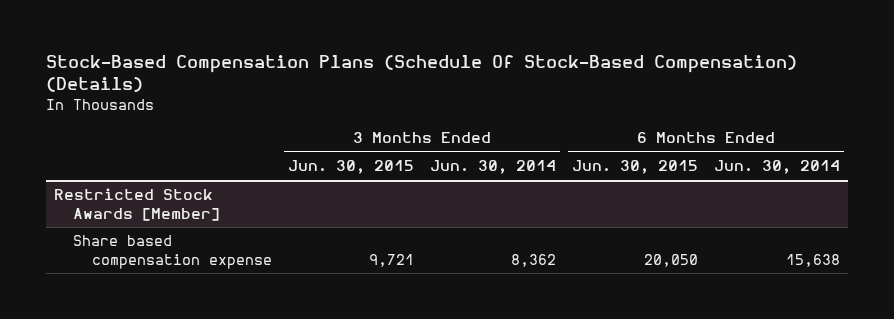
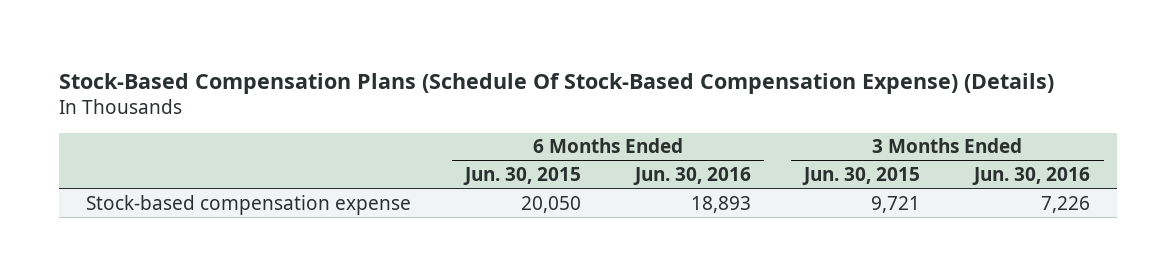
- Stock-Based Compensation Plans (Schedule Of Stock-Based Compensation) (Details)
+ Stock-Based Compensation Plans (Schedule Of Stock-Based Compensation Expense) (Details)
- | 3 Months Ended Jun. 30, 2015 | 3 Months Ended Jun. 30, 2014 | 6 Months Ended Jun. 30, 2015 | 6 Months Ended Jun. 30, 2014
+ | 6 Months Ended Jun. 30, 2015 | 6 Months Ended Jun. 30, 2016 | 3 Months Ended Jun. 30, 2015 | 3 Months Ended Jun. 30, 2016
- Restricted Stock Awards [Member]
- Share based compensation expense | 9,721 | 8,362 | 20,050 | 15,638
+ Stock-based compensation expense | 20,050 | 18,893 | 9,721 | 7,226

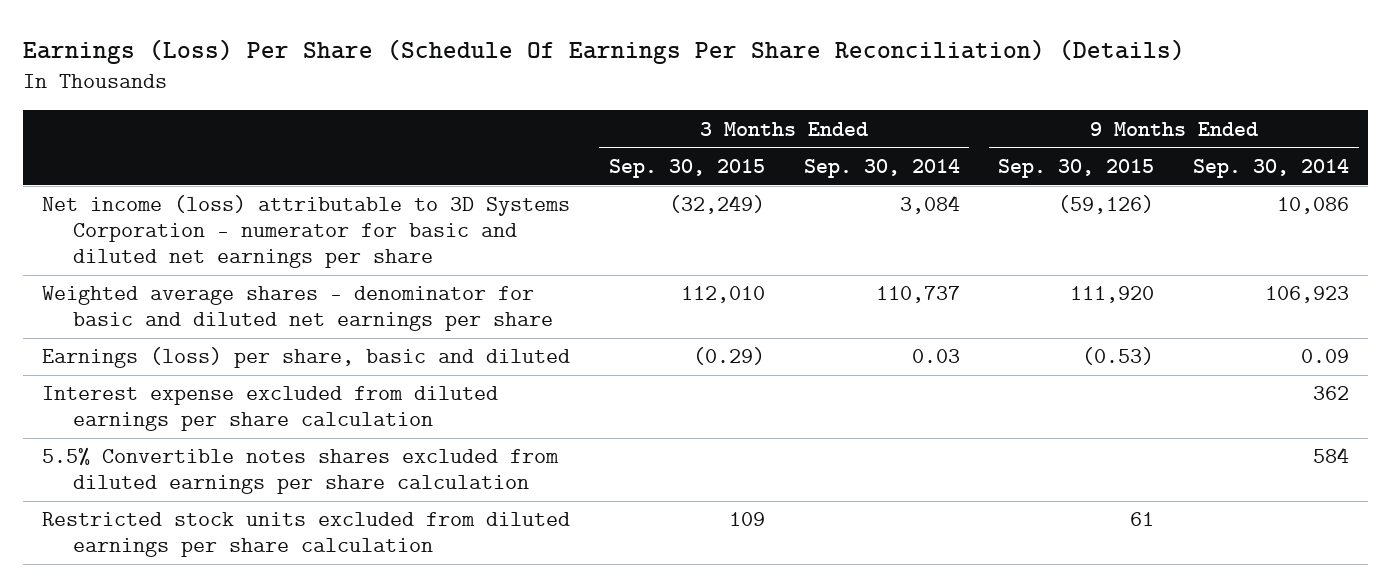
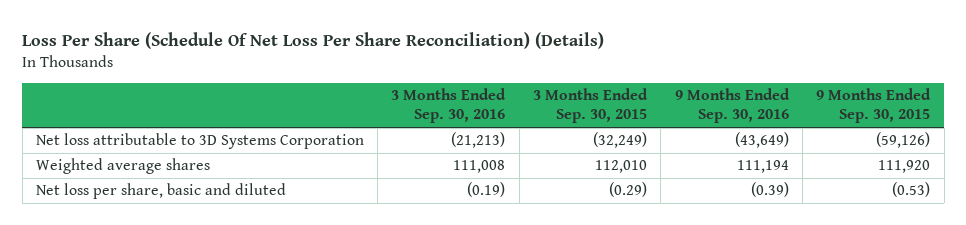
- Earnings (Loss) Per Share (Schedule Of Earnings Per Share Reconciliation) (Details)
+ Loss Per Share (Schedule Of Net Loss Per Share Reconciliation) (Details)
- | 3 Months Ended Sep. 30, 2015 | 3 Months Ended Sep. 30, 2014 | 9 Months Ended Sep. 30, 2015 | 9 Months Ended Sep. 30, 2014
+ | 3 Months Ended Sep. 30, 2016 | 3 Months Ended Sep. 30, 2015 | 9 Months Ended Sep. 30, 2016 | 9 Months Ended Sep. 30, 2015
- Net income (loss) attributable to 3D Systems Corporation - numerator for basic and diluted net earnings per share | (32,249) | 3,084 | (59,126) | 10,086
- Weighted average shares - denominator for basic and diluted net earnings per share | 112,010 | 110,737 | 111,920 | 106,923
- Earnings (loss) per share, basic and diluted | (0.29) | 0.03 | (0.53) | 0.09
- Interest expense excluded from diluted earnings per share calculation | | | | 362
- 5.5% Convertible notes shares excluded from diluted earnings per share calculation | | | | 584
- Restricted stock units excluded from diluted earnings per share calculation | 109 | | 61 |
+ Net loss attributable to 3D Systems Corporation | (21,213) | (32,249) | (43,649) | (59,126)
+ Weighted average shares | 111,008 | 112,010 | 111,194 | 111,920
+ Net loss per share, basic and diluted | (0.19) | (0.29) | (0.39) | (0.53)

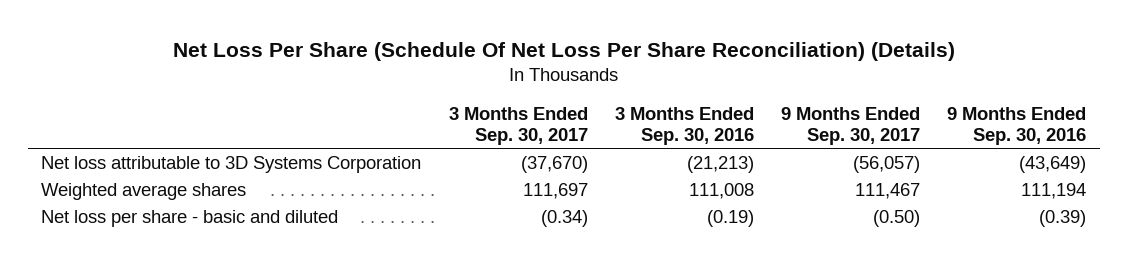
- Loss Per Share (Schedule Of Net Loss Per Share Reconciliation) (Details)
+ Net Loss Per Share (Schedule Of Net Loss Per Share Reconciliation) (Details)
- | 3 Months Ended Sep. 30, 2016 | 3 Months Ended Sep. 30, 2015 | 9 Months Ended Sep. 30, 2016 | 9 Months Ended Sep. 30, 2015
+ | 3 Months Ended Sep. 30, 2017 | 3 Months Ended Sep. 30, 2016 | 9 Months Ended Sep. 30, 2017 | 9 Months Ended Sep. 30, 2016
- Net loss per share, basic and diluted | (0.19) | (0.29) | (0.39) | (0.53)
+ Net loss per share - basic and diluted | (0.34) | (0.19) | (0.50) | (0.39)

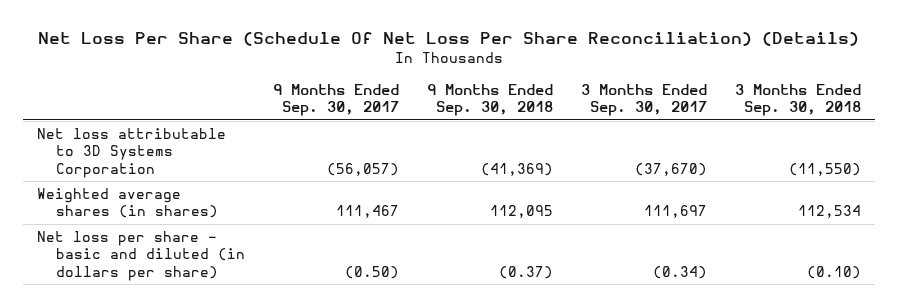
- | 3 Months Ended Sep. 30, 2017 | 3 Months Ended Sep. 30, 2016 | 9 Months Ended Sep. 30, 2017 | 9 Months Ended Sep. 30, 2016
+ | 9 Months Ended Sep. 30, 2017 | 9 Months Ended Sep. 30, 2018 | 3 Months Ended Sep. 30, 2017 | 3 Months Ended Sep. 30, 2018
- Weighted average shares | 111,697 | 111,008 | 111,467 | 111,194
- Net loss per share - basic and diluted | (0.34) | (0.19) | (0.50) | (0.39)
+ Weighted average shares (in shares) | 111,467 | 112,095 | 111,697 | 112,534
+ Net loss per share - basic and diluted (in dollars per share) | (0.50) | (0.37) | (0.34) | (0.10)

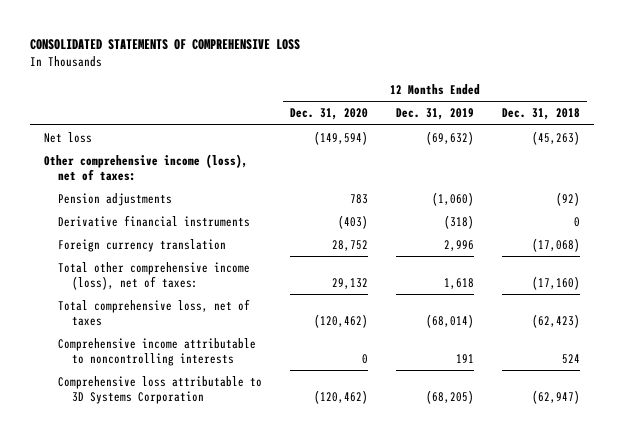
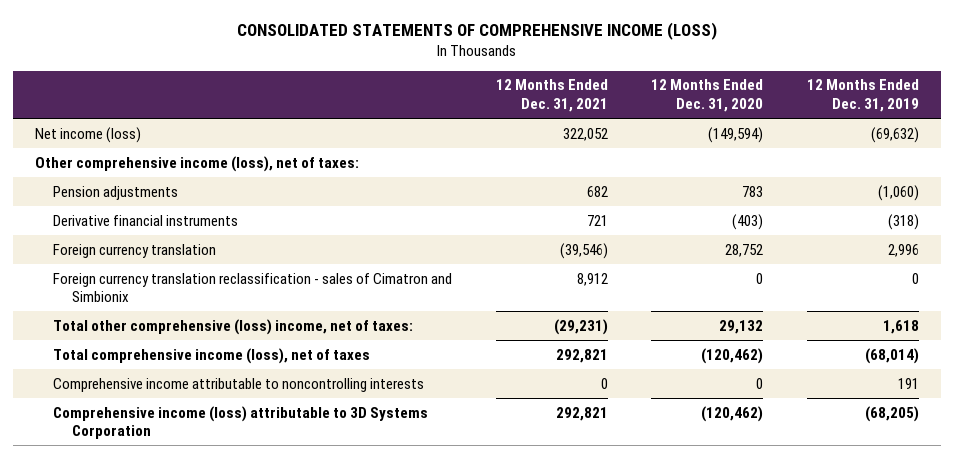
- CONSOLIDATED STATEMENTS OF COMPREHENSIVE LOSS
+ CONSOLIDATED STATEMENTS OF COMPREHENSIVE INCOME (LOSS)
- | 12 Months Ended Dec. 31, 2020 | 12 Months Ended Dec. 31, 2019 | 12 Months Ended Dec. 31, 2018
+ | 12 Months Ended Dec. 31, 2021 | 12 Months Ended Dec. 31, 2020 | 12 Months Ended Dec. 31, 2019
- Net loss | (149,594) | (69,632) | (45,263)
+ Net income (loss) | 322,052 | (149,594) | (69,632)
- Total other comprehensive income (loss), net of taxes: | 29,132 | 1,618 | (17,160)
- Total comprehensive loss, net of taxes | (120,462) | (68,014) | (62,423)
+ Foreign currency translation reclassification - sales of Cimatron and Simbionix | 8,912 | 0 | 0
+ Total other comprehensive (loss) income, net of taxes: | (29,231) | 29,132 | 1,618
+ Total comprehensive income (loss), net of taxes | 292,821 | (120,462) | (68,014)
- Comprehensive loss attributable to 3D Systems Corporation | (120,462) | (68,205) | (62,947)
+ Comprehensive income (loss) attributable to 3D Systems Corporation | 292,821 | (120,462) | (68,205)

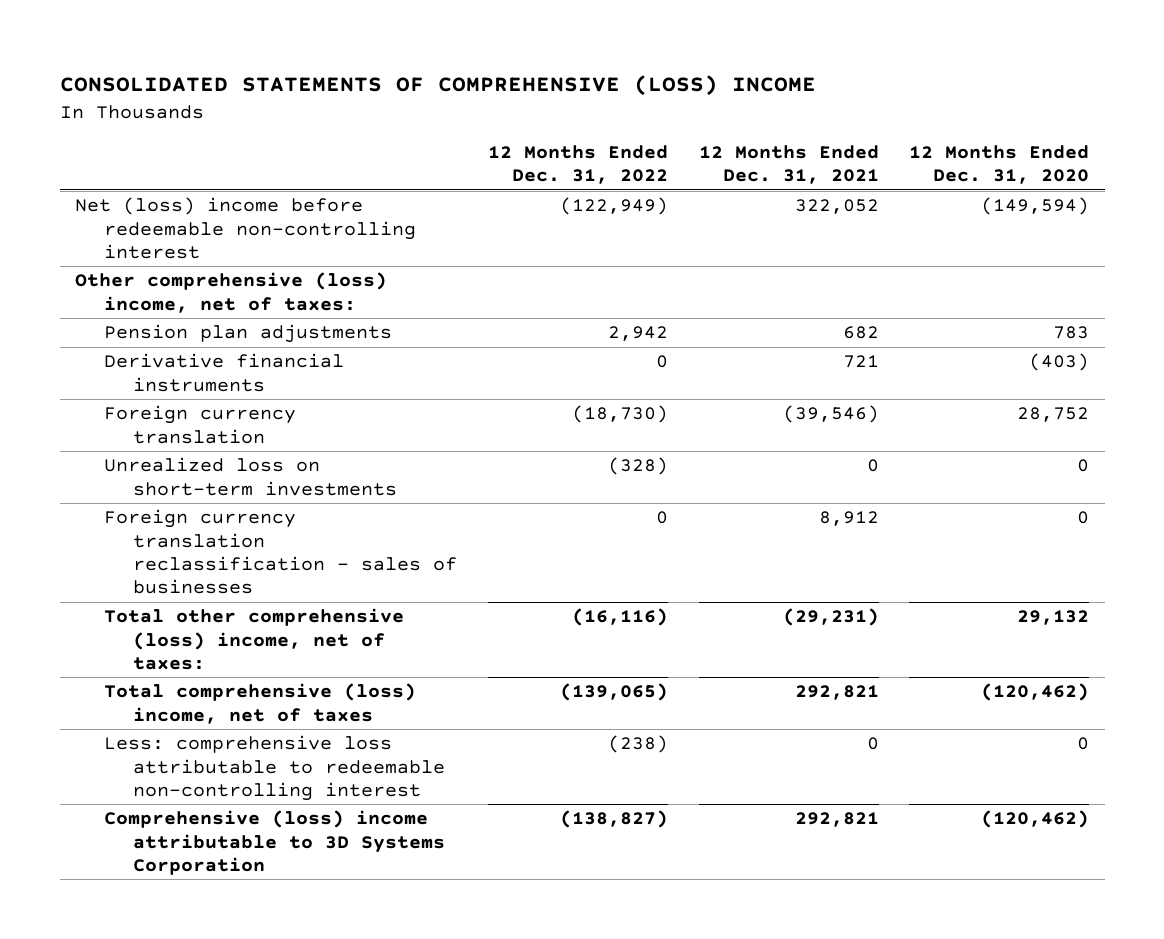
- CONSOLIDATED STATEMENTS OF COMPREHENSIVE INCOME (LOSS)
+ CONSOLIDATED STATEMENTS OF COMPREHENSIVE (LOSS) INCOME
- | 12 Months Ended Dec. 31, 2021 | 12 Months Ended Dec. 31, 2020 | 12 Months Ended Dec. 31, 2019
+ | 12 Months Ended Dec. 31, 2022 | 12 Months Ended Dec. 31, 2021 | 12 Months Ended Dec. 31, 2020
- Net income (loss) | 322,052 | (149,594) | (69,632)
- Other comprehensive income (loss), net of taxes:
- Pension adjustments | 682 | 783 | (1,060)
+ Net (loss) income before redeemable non-controlling interest | (122,949) | 322,052 | (149,594)
+ Other comprehensive (loss) income, net of taxes:
+ Pension plan adjustments | 2,942 | 682 | 783
- Foreign currency translation reclassification - sales of Cimatron and Simbionix | 8,912 | 0 | 0
+ Unrealized loss on short-term investments | (328) | 0 | 0
+ Foreign currency translation reclassification - sales of businesses | 0 | 8,912 | 0
- Total comprehensive income (loss), net of taxes | 292,821 | (120,462) | (68,014)
- Comprehensive income attributable to noncontrolling interests | 0 | 0 | 191
- Comprehensive income (loss) attributable to 3D Systems Corporation | 292,821 | (120,462) | (68,205)
+ Total comprehensive (loss) income, net of taxes | (139,065) | 292,821 | (120,462)
+ Less: comprehensive loss attributable to redeemable non-controlling interest | (238) | 0 | 0
+ Comprehensive (loss) income attributable to 3D Systems Corporation | (138,827) | 292,821 | (120,462)

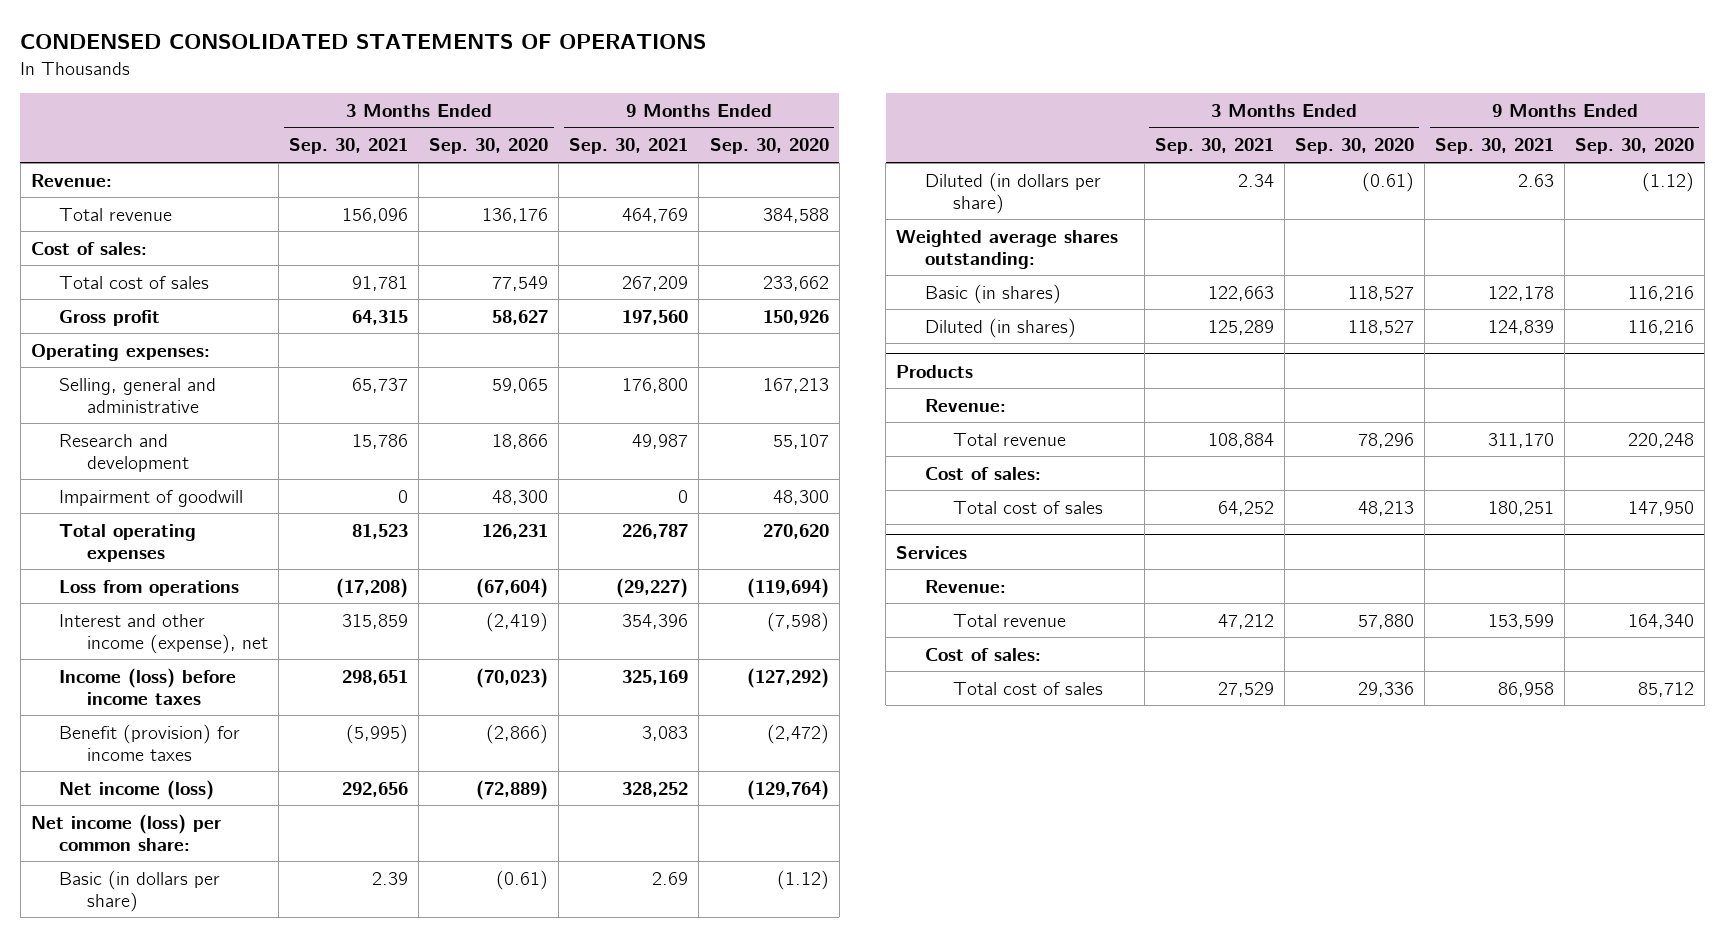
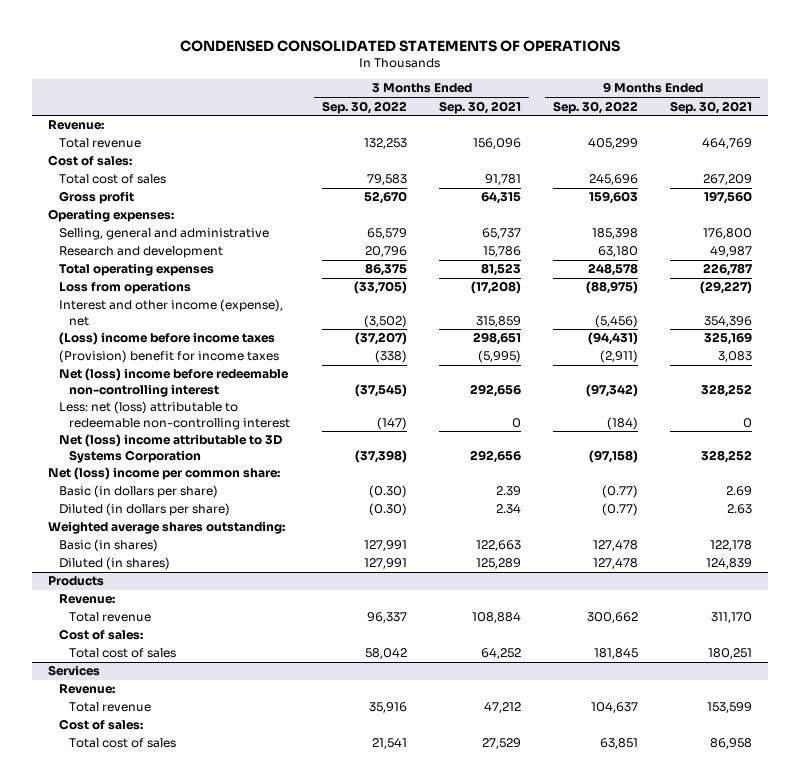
- | 3 Months Ended Sep. 30, 2021 | 3 Months Ended Sep. 30, 2020 | 9 Months Ended Sep. 30, 2021 | 9 Months Ended Sep. 30, 2020
+ | 3 Months Ended Sep. 30, 2022 | 3 Months Ended Sep. 30, 2021 | 9 Months Ended Sep. 30, 2022 | 9 Months Ended Sep. 30, 2021
- Impairment of goodwill | 0 | 48,300 | 0 | 48,300
- Income (loss) before income taxes | 298,651 | (70,023) | 325,169 | (127,292)
- Benefit (provision) for income taxes | (5,995) | (2,866) | 3,083 | (2,472)
- Net income (loss) | 292,656 | (72,889) | 328,252 | (129,764)
- Net income (loss) per common share:
+ (Loss) income before income taxes | (37,207) | 298,651 | (94,431) | 325,169
+ (Provision) benefit for income taxes | (338) | (5,995) | (2,911) | 3,083
+ Net (loss) income before redeemable non-controlling interest | (37,545) | 292,656 | (97,342) | 328,252
+ Less: net (loss) attributable to redeemable non-controlling interest | (147) | 0 | (184) | 0
+ Net (loss) income attributable to 3D Systems Corporation | (37,398) | 292,656 | (97,158) | 328,252
+ Net (loss) income per common share:

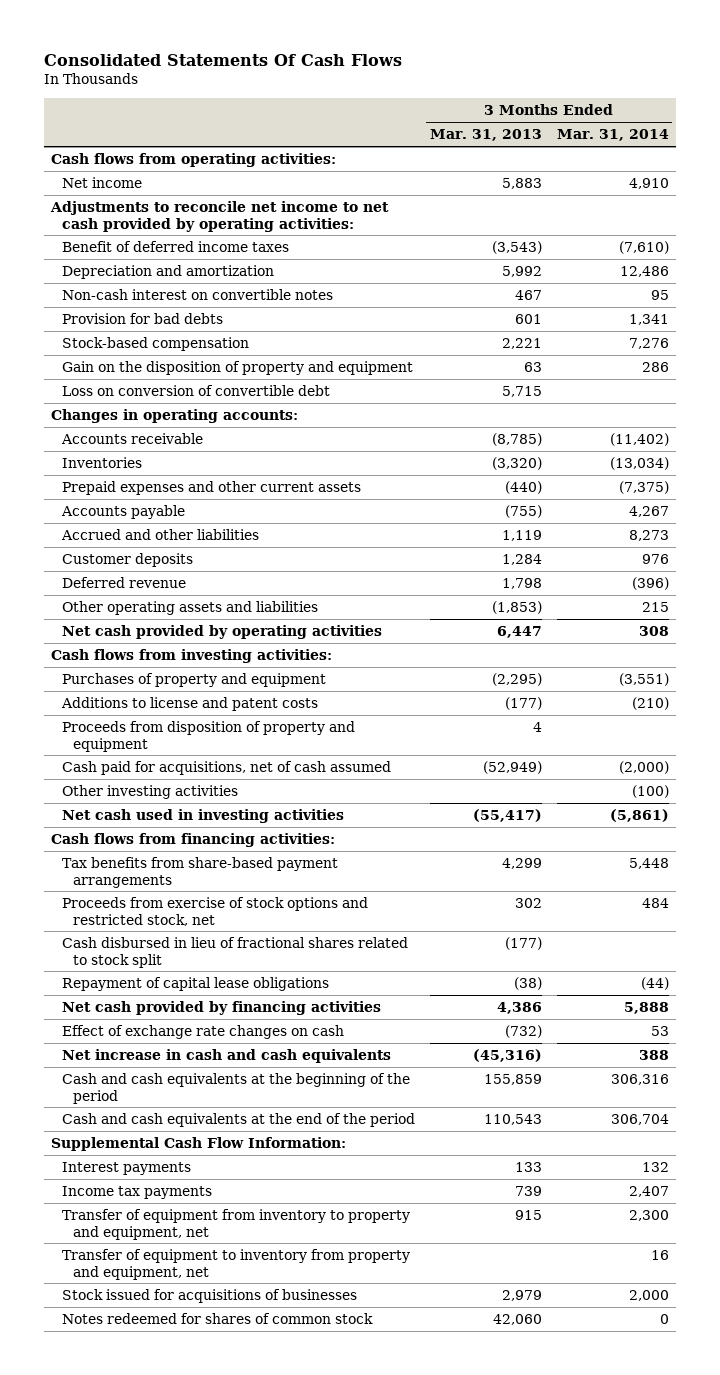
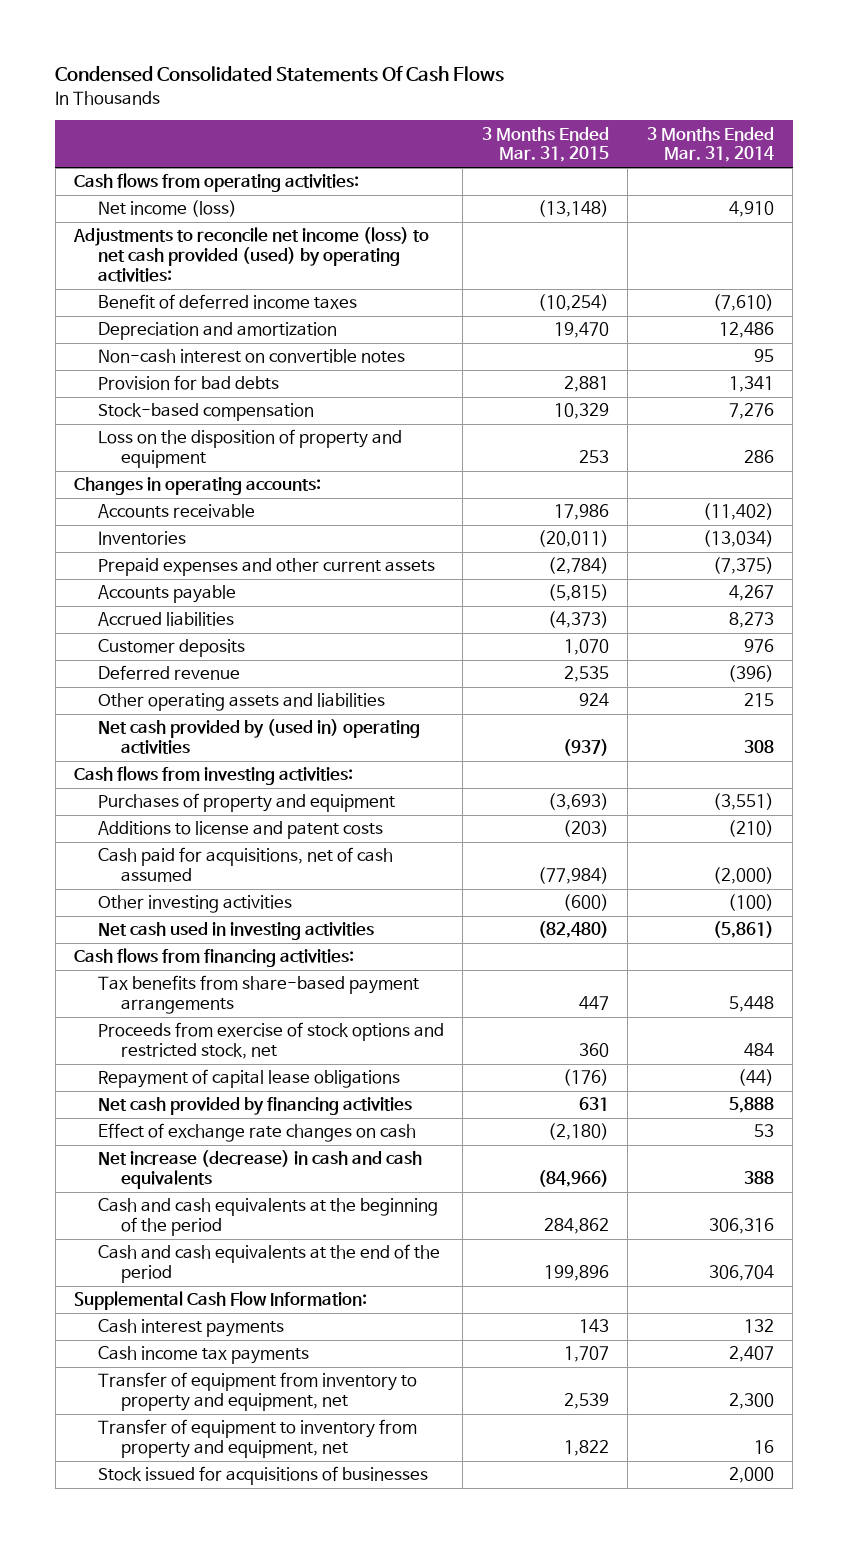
- Consolidated Statements Of Cash Flows
+ Condensed Consolidated Statements Of Cash Flows
- | 3 Months Ended Mar. 31, 2013 | 3 Months Ended Mar. 31, 2014
+ | 3 Months Ended Mar. 31, 2015 | 3 Months Ended Mar. 31, 2014
- Net income | 5,883 | 4,910
- Adjustments to reconcile net income to net cash provided by operating activities:
+ Net income (loss) | (13,148) | 4,910
+ Adjustments to reconcile net income (loss) to net cash provided (used) by operating activities:
- Gain on the disposition of property and equipment | 63 | 286
- Loss on conversion of convertible debt | 5,715 |
+ Loss on the disposition of property and equipment | 253 | 286
- Accrued and other liabilities | 1,119 | 8,273
+ Accrued liabilities | (4,373) | 8,273
- Net cash provided by operating activities | 6,447 | 308
+ Net cash provided by (used in) operating activities | (937) | 308
- Proceeds from disposition of property and equipment | 4 |
- Cash disbursed in lieu of fractional shares related to stock split | (177) |
- Net increase in cash and cash equivalents | (45,316) | 388
+ Net increase (decrease) in cash and cash equivalents | (84,966) | 388
- Interest payments | 133 | 132
- Income tax payments | 739 | 2,407
+ Cash interest payments | 143 | 132
+ Cash income tax payments | 1,707 | 2,407
- Notes redeemed for shares of common stock | 42,060 | 0

